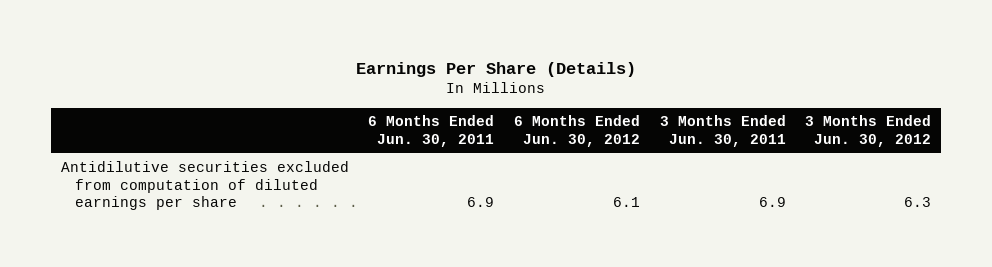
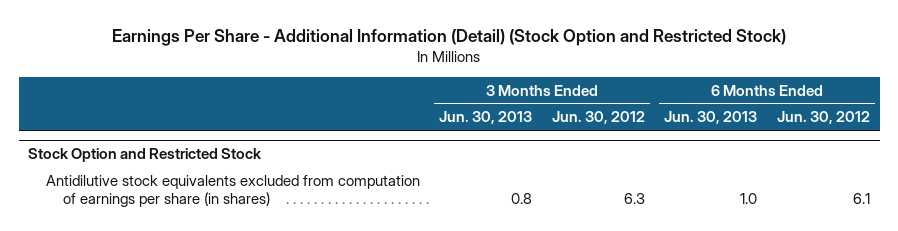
- Earnings Per Share (Details)
+ Earnings Per Share - Additional Information (Detail) (Stock Option and Restricted Stock)
- | 6 Months Ended Jun. 30, 2011 | 6 Months Ended Jun. 30, 2012 | 3 Months Ended Jun. 30, 2011 | 3 Months Ended Jun. 30, 2012
+ | 3 Months Ended Jun. 30, 2013 | 3 Months Ended Jun. 30, 2012 | 6 Months Ended Jun. 30, 2013 | 6 Months Ended Jun. 30, 2012
- Antidilutive securities excluded from computation of diluted earnings per share | 6.9 | 6.1 | 6.9 | 6.3
+ Stock Option and Restricted Stock
+ Antidilutive stock equivalents excluded from computation of earnings per share (in shares) | 0.8 | 6.3 | 1.0 | 6.1

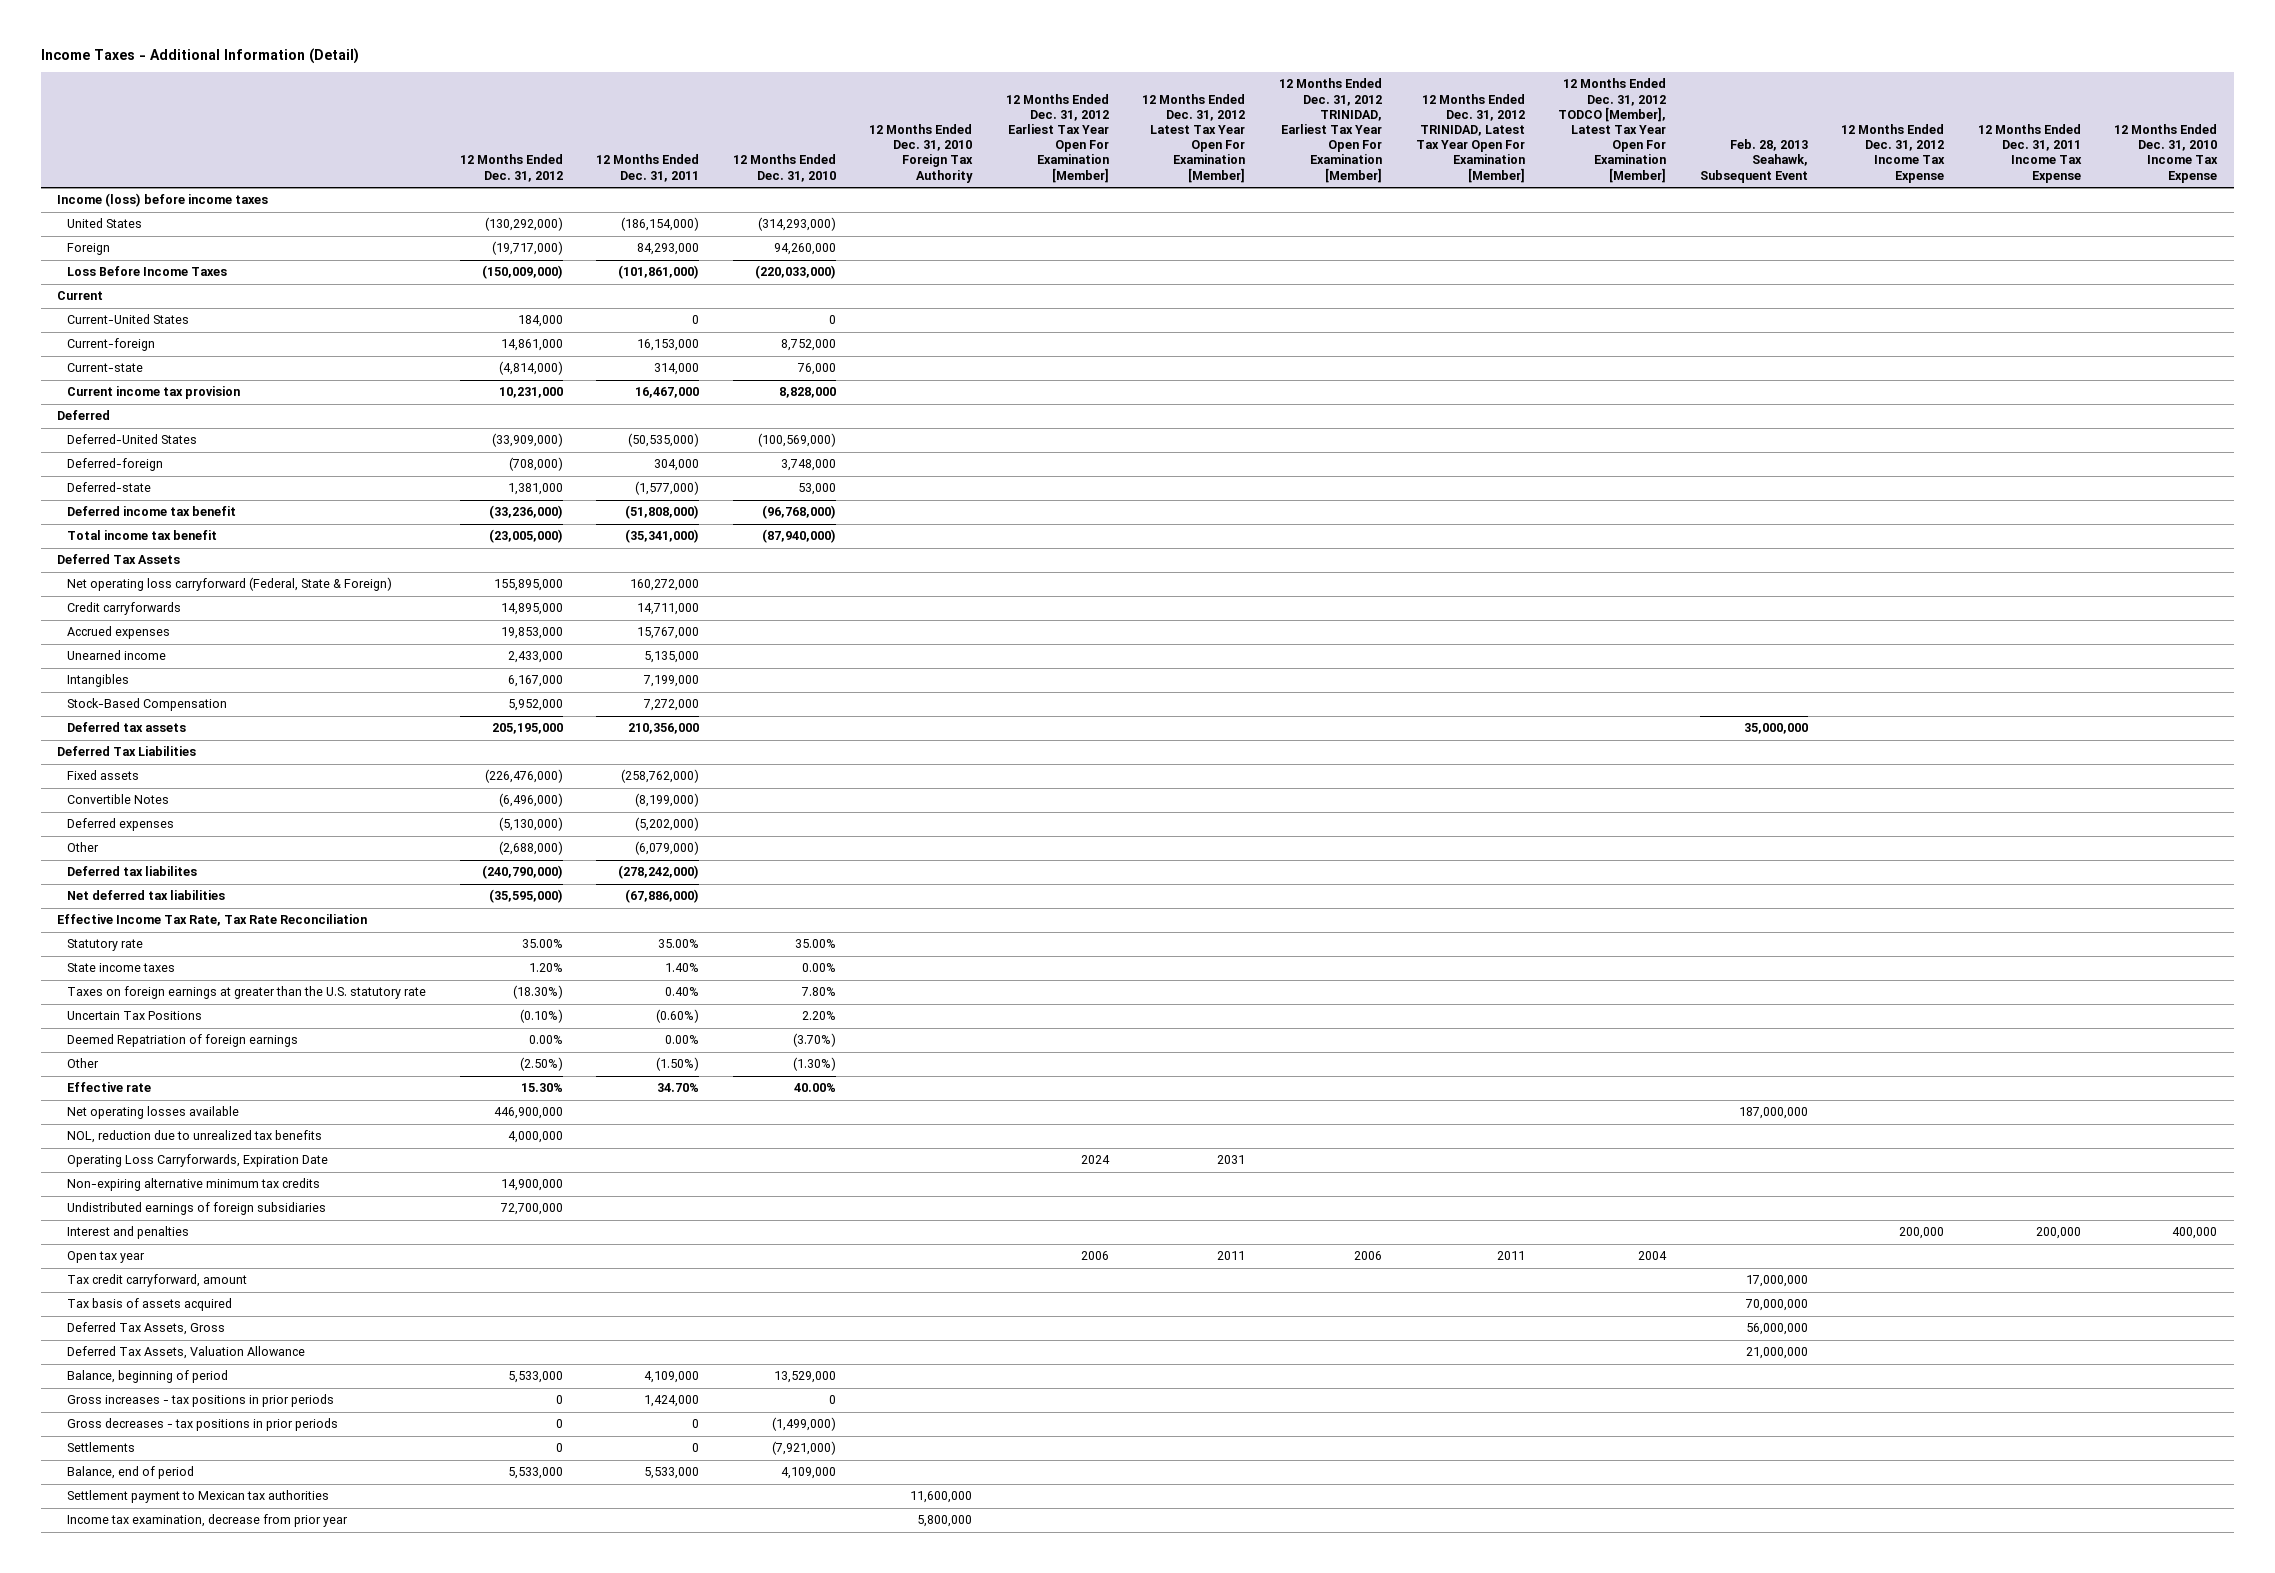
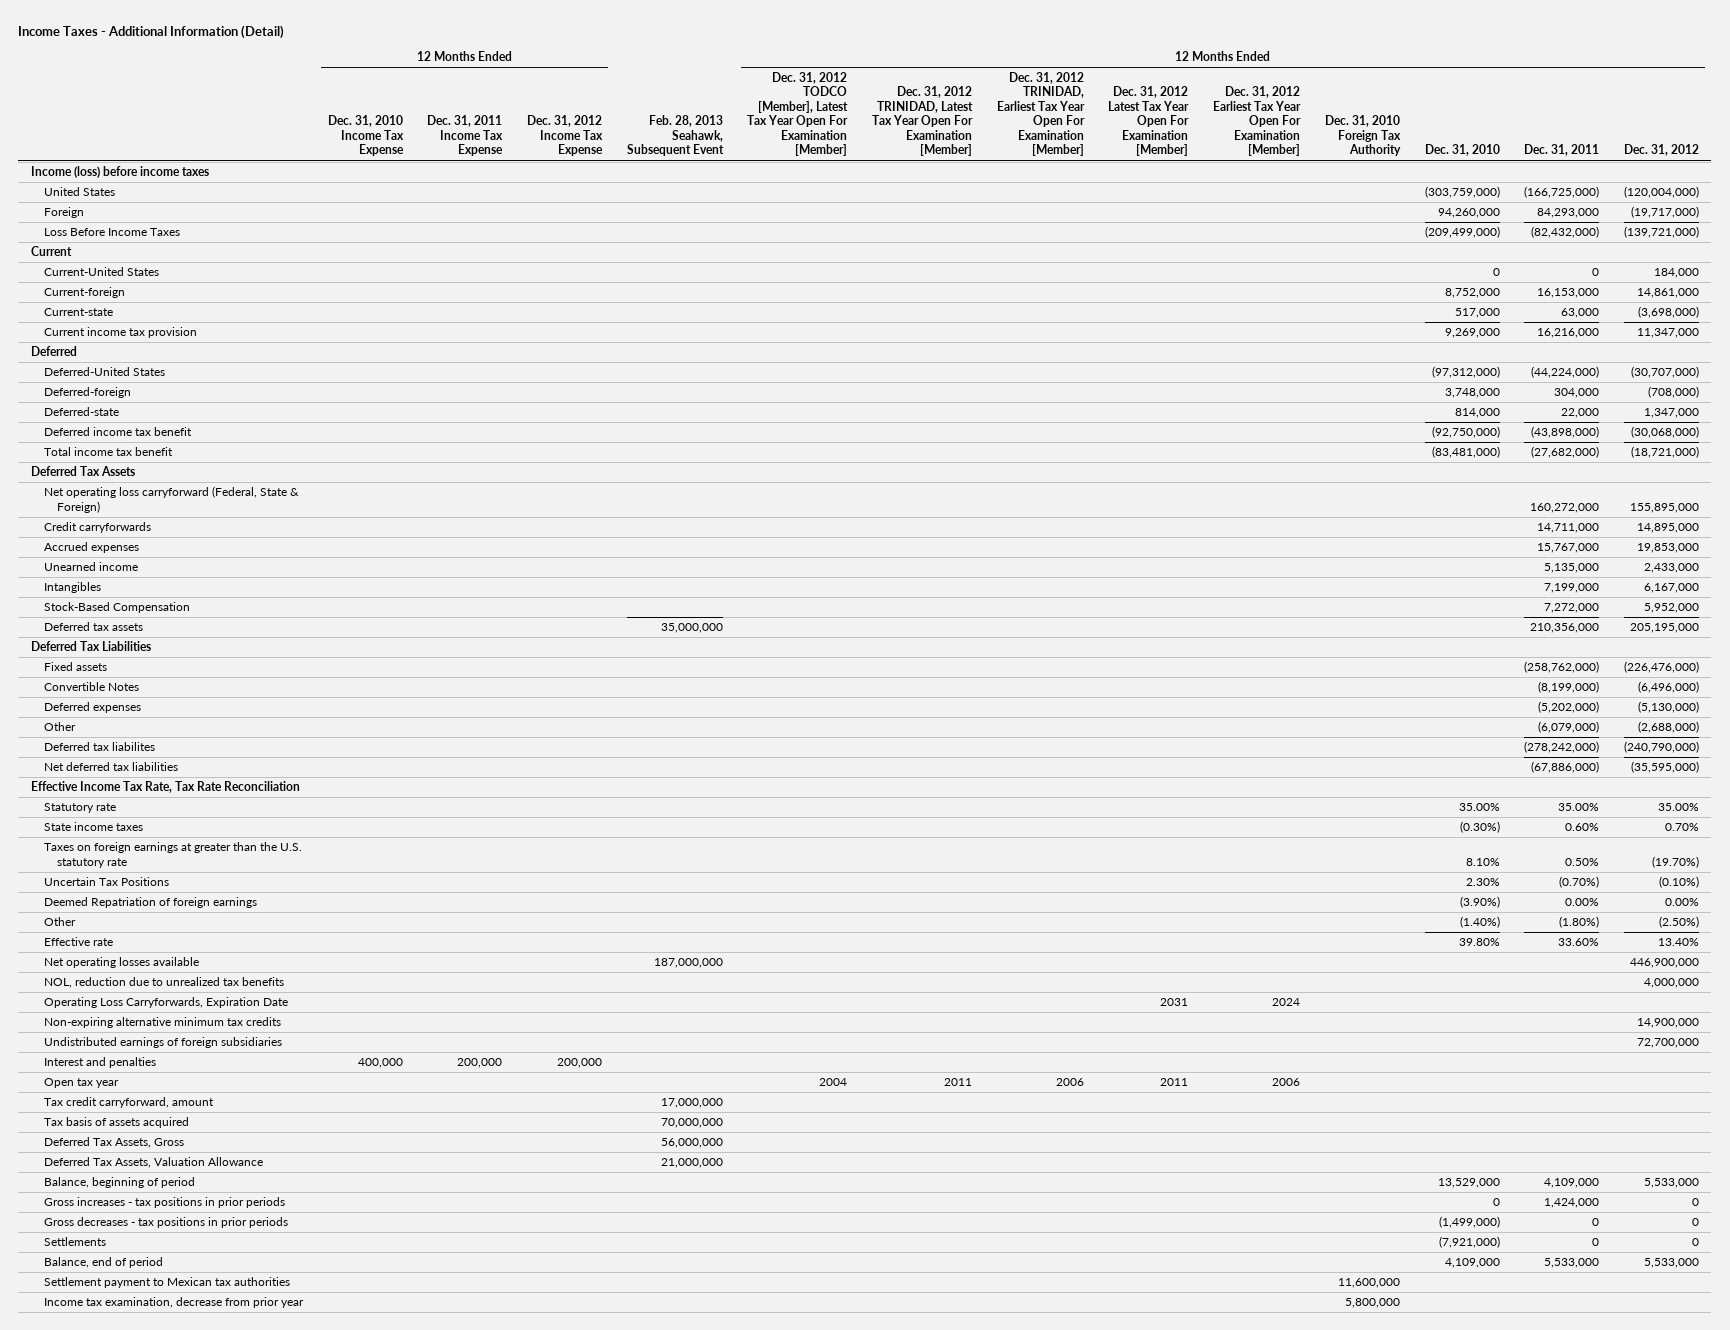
- | 12 Months Ended Dec. 31, 2012 | 12 Months Ended Dec. 31, 2011 | 12 Months Ended Dec. 31, 2010 | 12 Months Ended Dec. 31, 2010 Foreign Tax Authority | 12 Months Ended Dec. 31, 2012 Earliest Tax Year Open For Examination [Member] | 12 Months Ended Dec. 31, 2012 Latest Tax Year Open For Examination [Member] | 12 Months Ended Dec. 31, 2012 TRINIDAD, Earliest Tax Year Open For Examination [Member] | 12 Months Ended Dec. 31, 2012 TRINIDAD, Latest Tax Year Open For Examination [Member] | 12 Months Ended Dec. 31, 2012 TODCO [Member], Latest Tax Year Open For Examination [Member] | Feb. 28, 2013 Seahawk, Subsequent Event | 12 Months Ended Dec. 31, 2012 Income Tax Expense | 12 Months Ended Dec. 31, 2011 Income Tax Expense | 12 Months Ended Dec. 31, 2010 Income Tax Expense
+ | 12 Months Ended Dec. 31, 2010 Income Tax Expense | 12 Months Ended Dec. 31, 2011 Income Tax Expense | 12 Months Ended Dec. 31, 2012 Income Tax Expense | Feb. 28, 2013 Seahawk, Subsequent Event | 12 Months Ended Dec. 31, 2012 TODCO [Member], Latest Tax Year Open For Examination [Member] | 12 Months Ended Dec. 31, 2012 TRINIDAD, Latest Tax Year Open For Examination [Member] | 12 Months Ended Dec. 31, 2012 TRINIDAD, Earliest Tax Year Open For Examination [Member] | 12 Months Ended Dec. 31, 2012 Latest Tax Year Open For Examination [Member] | 12 Months Ended Dec. 31, 2012 Earliest Tax Year Open For Examination [Member] | 12 Months Ended Dec. 31, 2010 Foreign Tax Authority | 12 Months Ended Dec. 31, 2010 | 12 Months Ended Dec. 31, 2011 | 12 Months Ended Dec. 31, 2012
- United States | (130,292,000) | (186,154,000) | (314,293,000) | | | | | | | | | |
+ United States | | | | | | | | | | | (303,759,000) | (166,725,000) | (120,004,000)
- Loss Before Income Taxes | (150,009,000) | (101,861,000) | (220,033,000) | | | | | | | | | |
+ Loss Before Income Taxes | | | | | | | | | | | (209,499,000) | (82,432,000) | (139,721,000)
- Current-state | (4,814,000) | 314,000 | 76,000 | | | | | | | | | |
- Current income tax provision | 10,231,000 | 16,467,000 | 8,828,000 | | | | | | | | | |
+ Current-state | | | | | | | | | | | 517,000 | 63,000 | (3,698,000)
+ Current income tax provision | | | | | | | | | | | 9,269,000 | 16,216,000 | 11,347,000
- Deferred-United States | (33,909,000) | (50,535,000) | (100,569,000) | | | | | | | | | |
+ Deferred-United States | | | | | | | | | | | (97,312,000) | (44,224,000) | (30,707,000)
- Deferred-state | 1,381,000 | (1,577,000) | 53,000 | | | | | | | | | |
- Deferred income tax benefit | (33,236,000) | (51,808,000) | (96,768,000) | | | | | | | | | |
- Total income tax benefit | (23,005,000) | (35,341,000) | (87,940,000) | | | | | | | | | |
+ Deferred-state | | | | | | | | | | | 814,000 | 22,000 | 1,347,000
+ Deferred income tax benefit | | | | | | | | | | | (92,750,000) | (43,898,000) | (30,068,000)
+ Total income tax benefit | | | | | | | | | | | (83,481,000) | (27,682,000) | (18,721,000)
- State income taxes | 1.20% | 1.40% | 0.00% | | | | | | | | | |
- Taxes on foreign earnings at greater than the U.S. statutory rate | (18.30%) | 0.40% | 7.80% | | | | | | | | | |
- Uncertain Tax Positions | (0.10%) | (0.60%) | 2.20% | | | | | | | | | |
- Deemed Repatriation of foreign earnings | 0.00% | 0.00% | (3.70%) | | | | | | | | | |
- Other | (2.50%) | (1.50%) | (1.30%) | | | | | | | | | |
- Effective rate | 15.30% | 34.70% | 40.00% | | | | | | | | | |
+ State income taxes | | | | | | | | | | | (0.30%) | 0.60% | 0.70%
+ Taxes on foreign earnings at greater than the U.S. statutory rate | | | | | | | | | | | 8.10% | 0.50% | (19.70%)
+ Uncertain Tax Positions | | | | | | | | | | | 2.30% | (0.70%) | (0.10%)
+ Deemed Repatriation of foreign earnings | | | | | | | | | | | (3.90%) | 0.00% | 0.00%
+ Other | | | | | | | | | | | (1.40%) | (1.80%) | (2.50%)
+ Effective rate | | | | | | | | | | | 39.80% | 33.60% | 13.40%

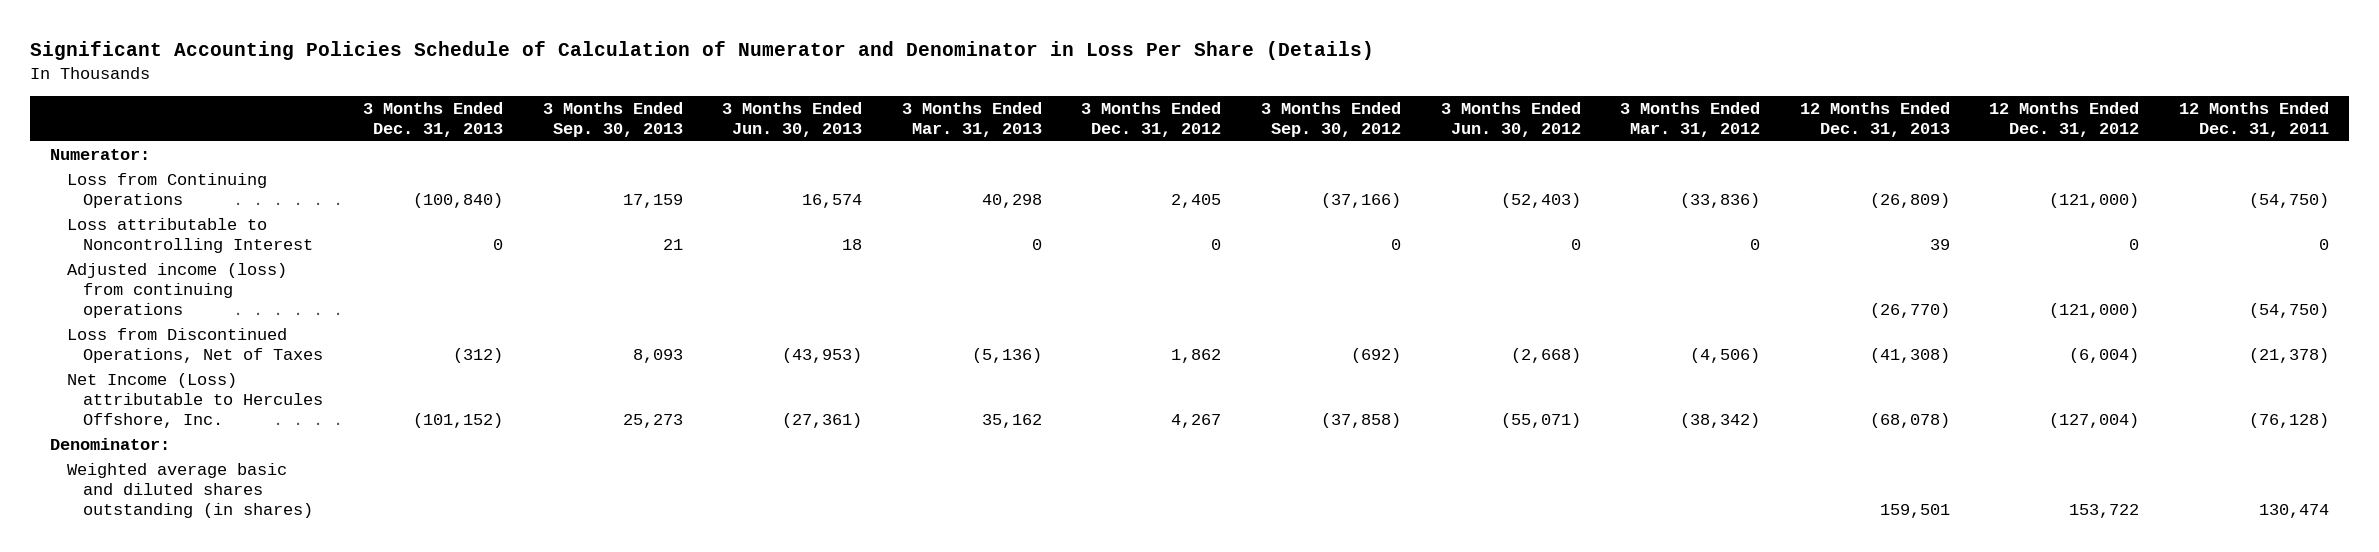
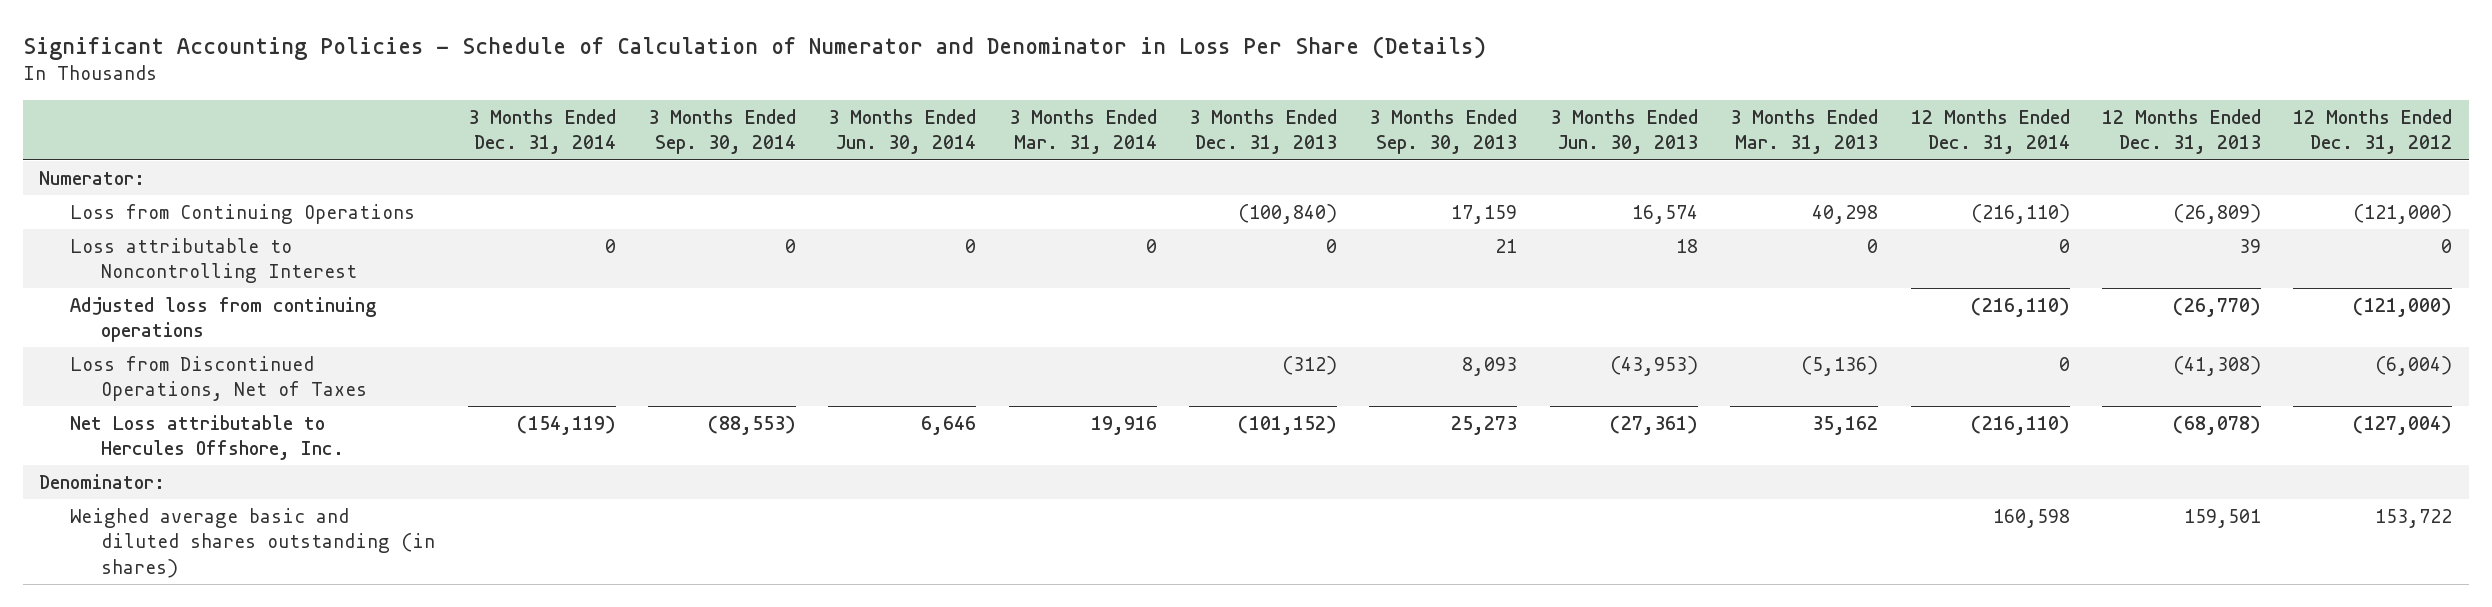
- Significant Accounting Policies Schedule of Calculation of Numerator and Denominator in Loss Per Share (Details)
+ Significant Accounting Policies - Schedule of Calculation of Numerator and Denominator in Loss Per Share (Details)
- | 3 Months Ended Dec. 31, 2013 | 3 Months Ended Sep. 30, 2013 | 3 Months Ended Jun. 30, 2013 | 3 Months Ended Mar. 31, 2013 | 3 Months Ended Dec. 31, 2012 | 3 Months Ended Sep. 30, 2012 | 3 Months Ended Jun. 30, 2012 | 3 Months Ended Mar. 31, 2012 | 12 Months Ended Dec. 31, 2013 | 12 Months Ended Dec. 31, 2012 | 12 Months Ended Dec. 31, 2011
+ | 3 Months Ended Dec. 31, 2014 | 3 Months Ended Sep. 30, 2014 | 3 Months Ended Jun. 30, 2014 | 3 Months Ended Mar. 31, 2014 | 3 Months Ended Dec. 31, 2013 | 3 Months Ended Sep. 30, 2013 | 3 Months Ended Jun. 30, 2013 | 3 Months Ended Mar. 31, 2013 | 12 Months Ended Dec. 31, 2014 | 12 Months Ended Dec. 31, 2013 | 12 Months Ended Dec. 31, 2012
- Adjusted income (loss) from continuing operations | | | | | | | | | (26,770) | (121,000) | (54,750)
+ Adjusted loss from continuing operations | | | | | | | | | (216,110) | (26,770) | (121,000)
- Net Income (Loss) attributable to Hercules Offshore, Inc. | (101,152) | 25,273 | (27,361) | 35,162 | 4,267 | (37,858) | (55,071) | (38,342) | (68,078) | (127,004) | (76,128)
+ Net Loss attributable to Hercules Offshore, Inc. | (154,119) | (88,553) | 6,646 | 19,916 | (101,152) | 25,273 | (27,361) | 35,162 | (216,110) | (68,078) | (127,004)
- Weighted average basic and diluted shares outstanding (in shares) | | | | | | | | | 159,501 | 153,722 | 130,474
+ Weighed average basic and diluted shares outstanding (in shares) | | | | | | | | | 160,598 | 159,501 | 153,722

